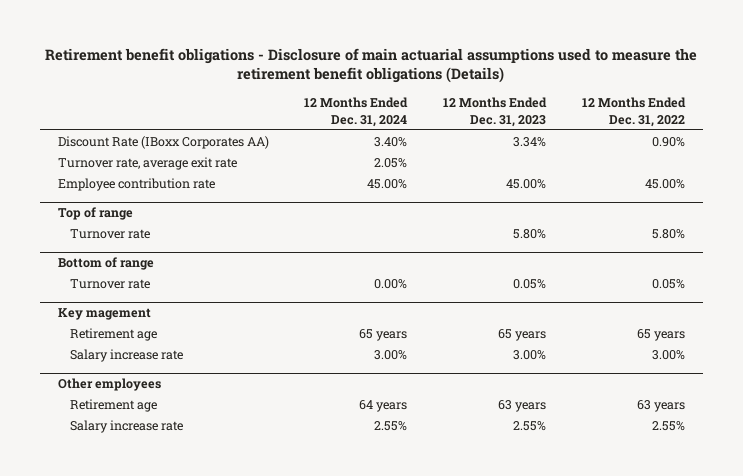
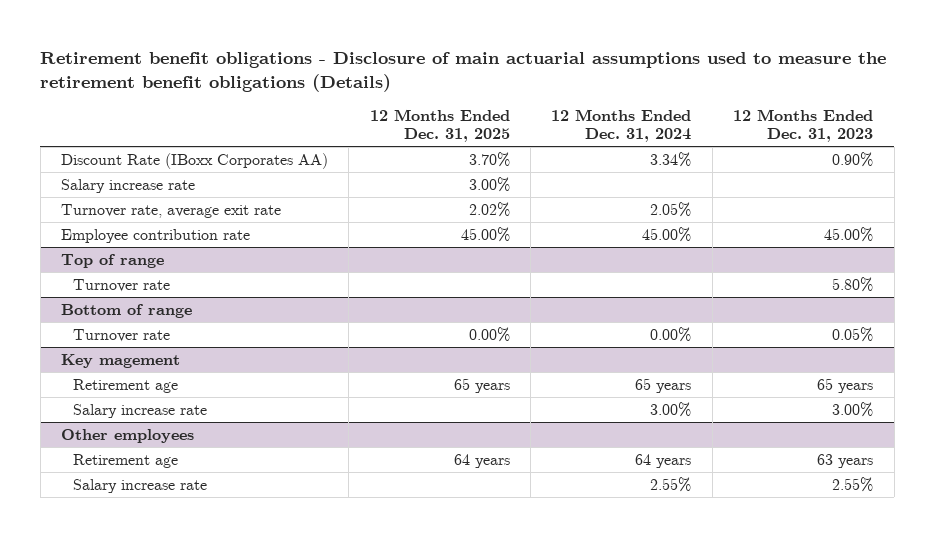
- | 12 Months Ended Dec. 31, 2024 | 12 Months Ended Dec. 31, 2023 | 12 Months Ended Dec. 31, 2022
+ | 12 Months Ended Dec. 31, 2025 | 12 Months Ended Dec. 31, 2024 | 12 Months Ended Dec. 31, 2023
- Discount Rate (IBoxx Corporates AA) | 3.40% | 3.34% | 0.90%
+ Discount Rate (IBoxx Corporates AA) | 3.70% | 3.34% | 0.90%
+ Salary increase rate | 3.00% | |

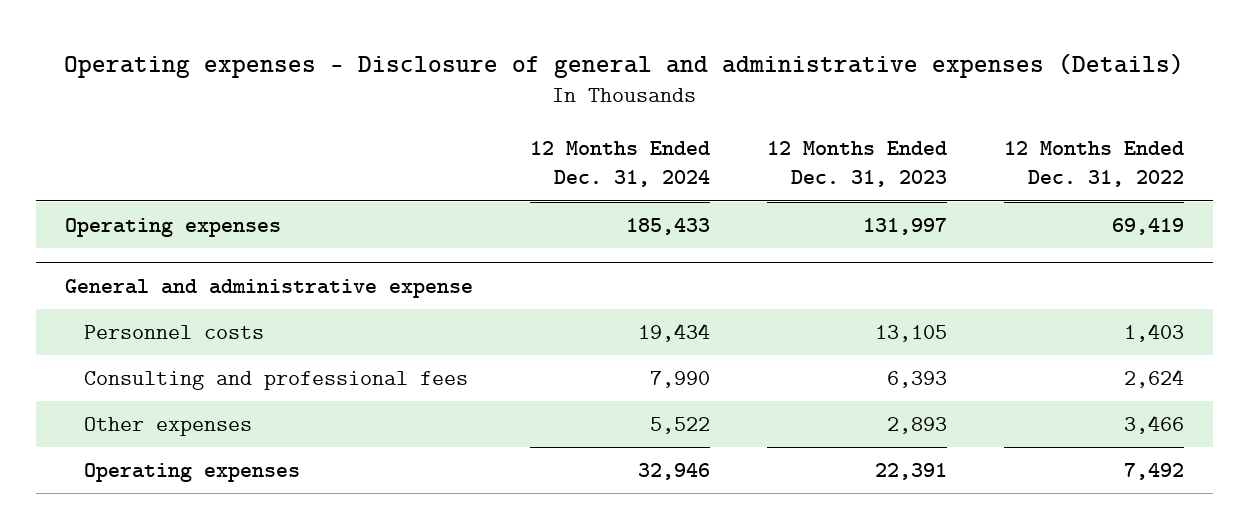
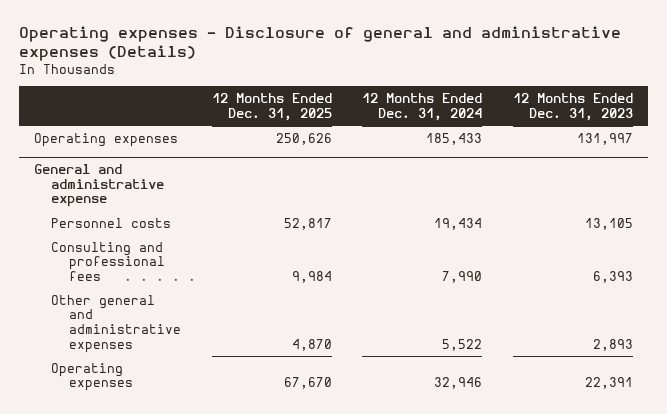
- | 12 Months Ended Dec. 31, 2024 | 12 Months Ended Dec. 31, 2023 | 12 Months Ended Dec. 31, 2022
+ | 12 Months Ended Dec. 31, 2025 | 12 Months Ended Dec. 31, 2024 | 12 Months Ended Dec. 31, 2023
@ General and administrative expense
- Other expenses | 5,522 | 2,893 | 3,466
+ Other general and administrative expenses | 4,870 | 5,522 | 2,893

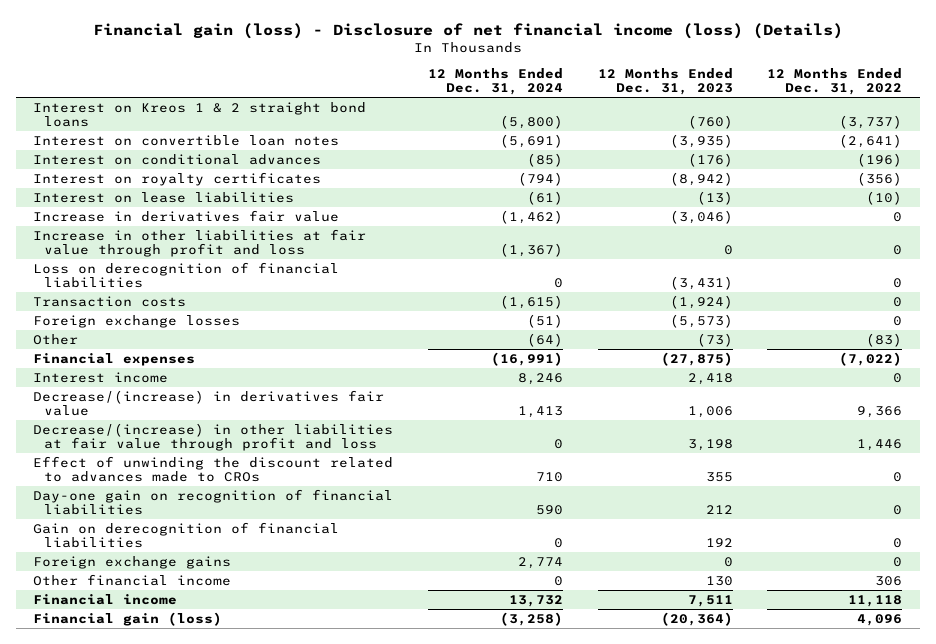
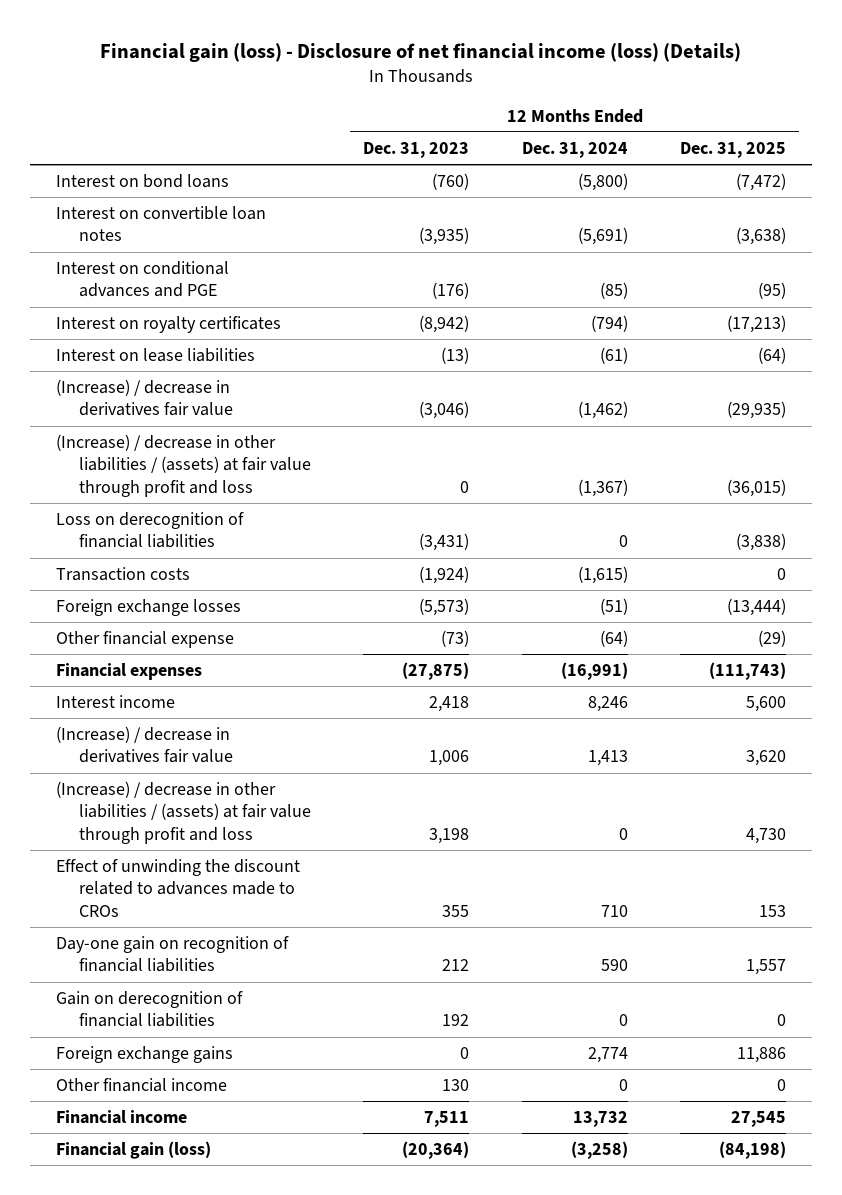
- | 12 Months Ended Dec. 31, 2024 | 12 Months Ended Dec. 31, 2023 | 12 Months Ended Dec. 31, 2022
+ | 12 Months Ended Dec. 31, 2023 | 12 Months Ended Dec. 31, 2024 | 12 Months Ended Dec. 31, 2025
- Interest on Kreos 1 & 2 straight bond loans | (5,800) | (760) | (3,737)
+ Interest on bond loans | (760) | (5,800) | (7,472)
- Interest on conditional advances | (85) | (176) | (196)
+ Interest on conditional advances and PGE | (176) | (85) | (95)
- Increase in derivatives fair value | (1,462) | (3,046) | 0
- Increase in other liabilities at fair value through profit and loss | (1,367) | 0 | 0
+ (Increase) / decrease in derivatives fair value | (3,046) | (1,462) | (29,935)
+ (Increase) / decrease in other liabilities / (assets) at fair value through profit and loss | 0 | (1,367) | (36,015)
- Other | (64) | (73) | (83)
+ Other financial expense | (73) | (64) | (29)
- Decrease/(increase) in derivatives fair value | 1,413 | 1,006 | 9,366
- Decrease/(increase) in other liabilities at fair value through profit and loss | 0 | 3,198 | 1,446
+ (Increase) / decrease in derivatives fair value | 1,006 | 1,413 | 3,620
+ (Increase) / decrease in other liabilities / (assets) at fair value through profit and loss | 3,198 | 0 | 4,730

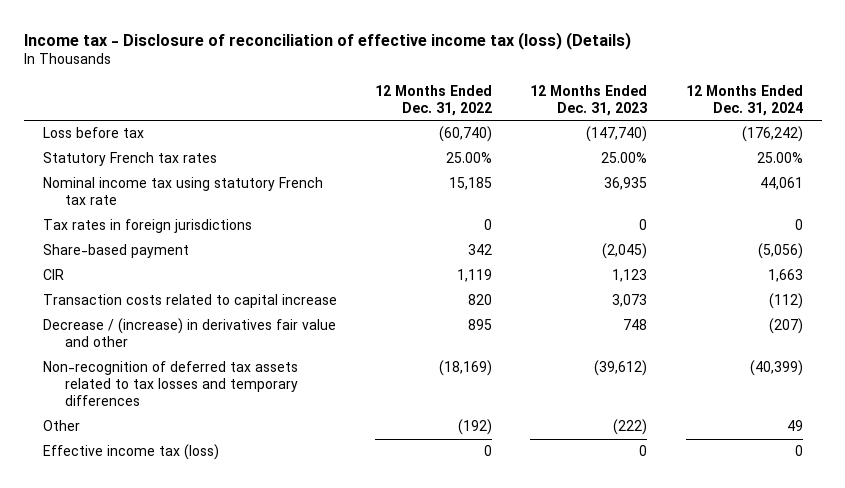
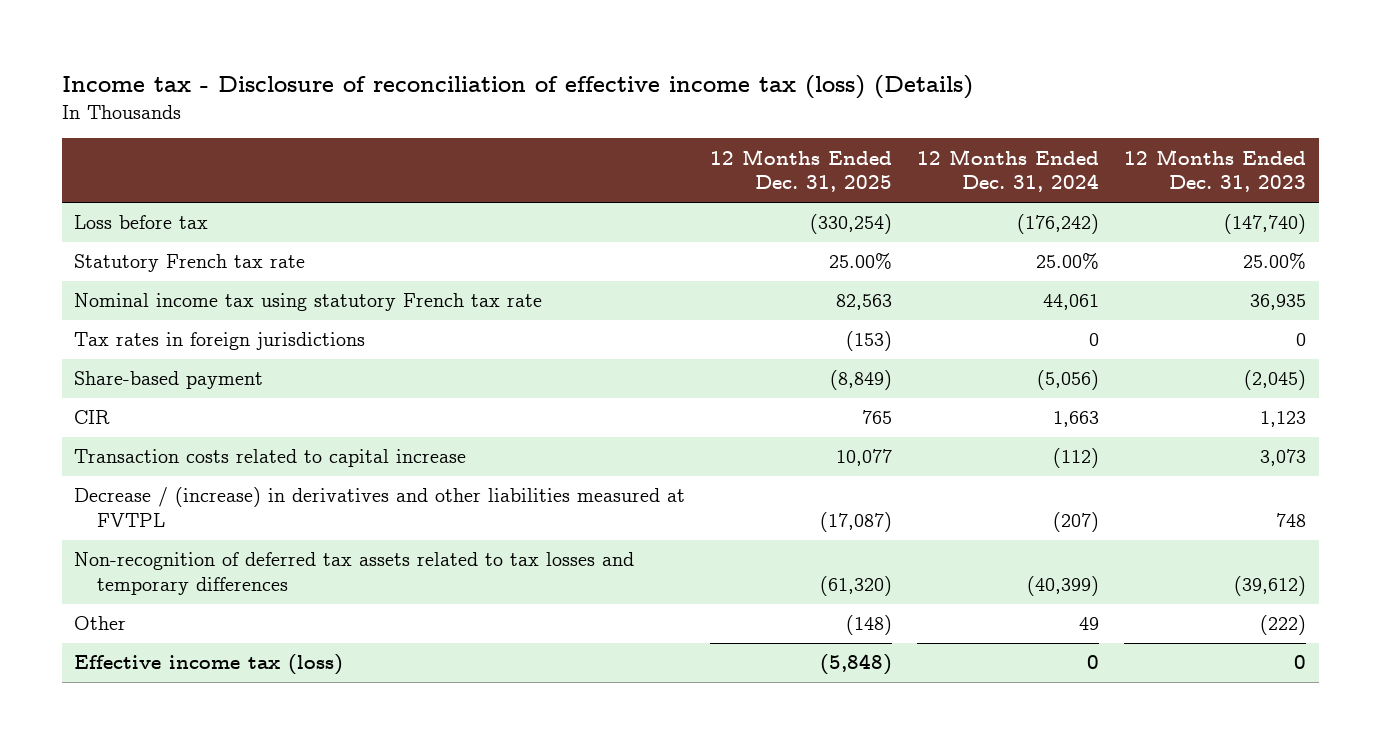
- | 12 Months Ended Dec. 31, 2022 | 12 Months Ended Dec. 31, 2023 | 12 Months Ended Dec. 31, 2024
+ | 12 Months Ended Dec. 31, 2025 | 12 Months Ended Dec. 31, 2024 | 12 Months Ended Dec. 31, 2023
- Statutory French tax rates | 25.00% | 25.00% | 25.00%
+ Statutory French tax rate | 25.00% | 25.00% | 25.00%
- Decrease / (increase) in derivatives fair value and other | 895 | 748 | (207)
+ Decrease / (increase) in derivatives and other liabilities measured at FVTPL | (17,087) | (207) | 748

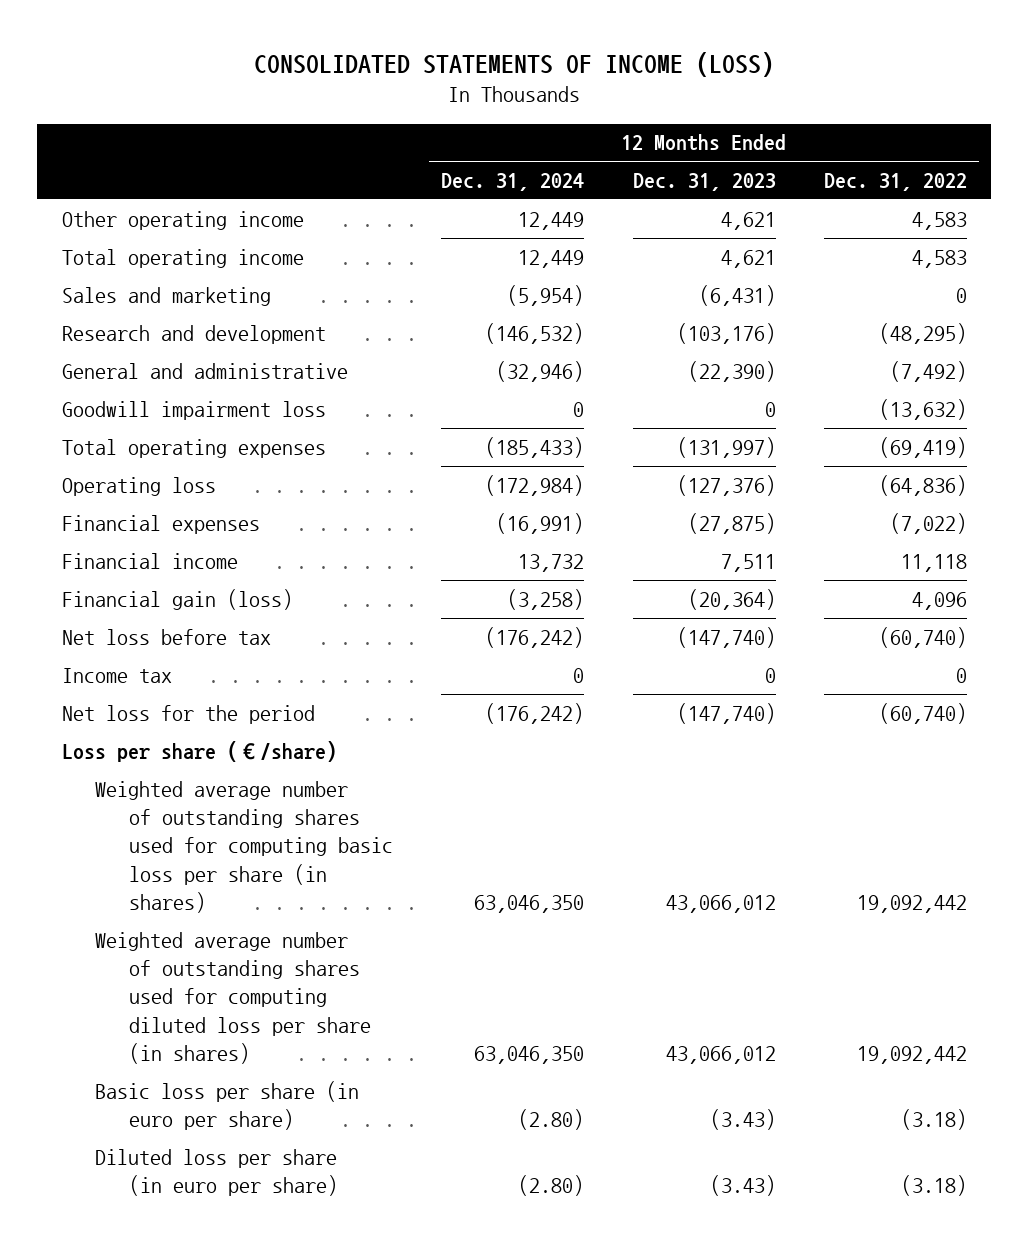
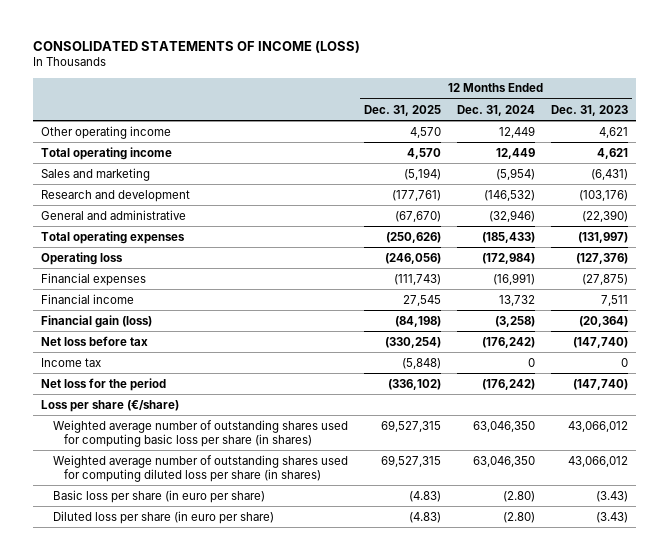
- | 12 Months Ended Dec. 31, 2024 | 12 Months Ended Dec. 31, 2023 | 12 Months Ended Dec. 31, 2022
+ | 12 Months Ended Dec. 31, 2025 | 12 Months Ended Dec. 31, 2024 | 12 Months Ended Dec. 31, 2023
- Goodwill impairment loss | 0 | 0 | (13,632)

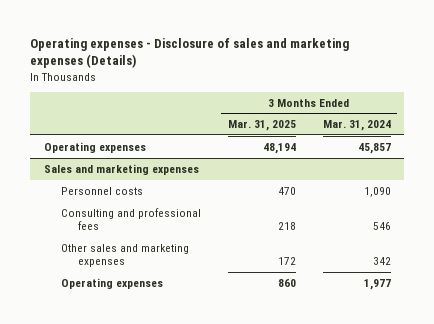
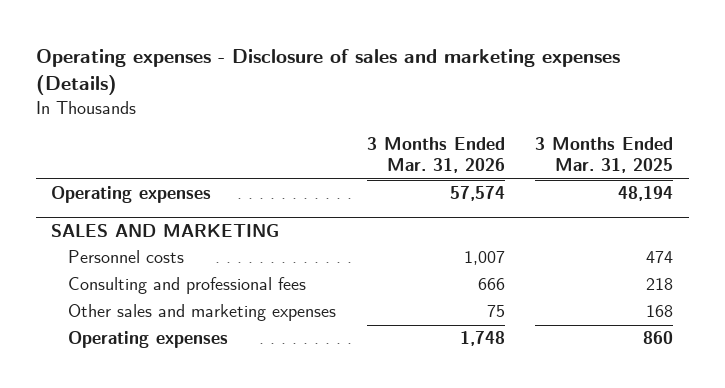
- | 3 Months Ended Mar. 31, 2025 | 3 Months Ended Mar. 31, 2024
+ | 3 Months Ended Mar. 31, 2026 | 3 Months Ended Mar. 31, 2025
- Sales and marketing expenses
- Personnel costs | 470 | 1,090
+ SALES AND MARKETING
+ Personnel costs | 1,007 | 474
- Other sales and marketing expenses | 172 | 342
+ Other sales and marketing expenses | 75 | 168

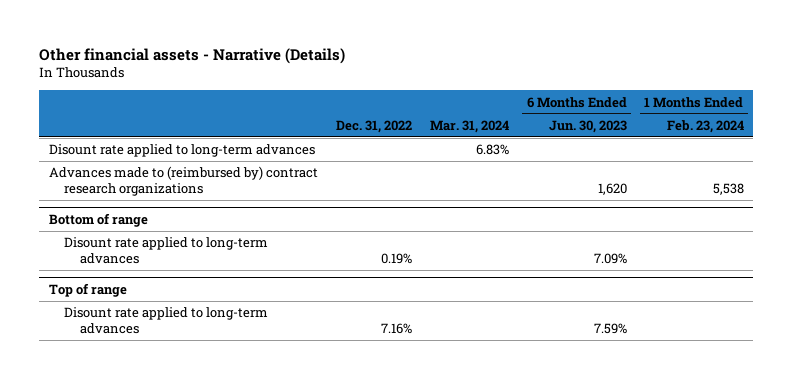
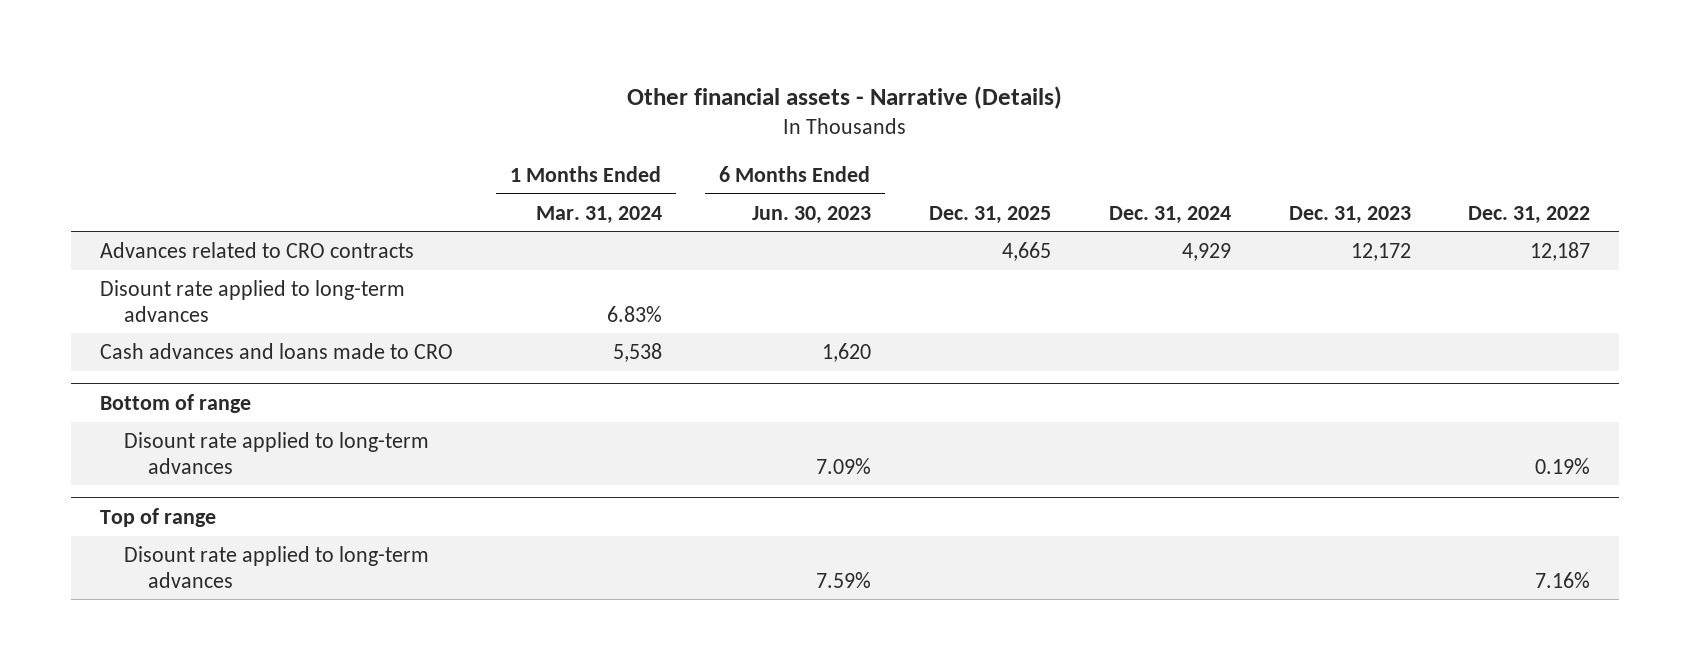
- | Dec. 31, 2022 | Mar. 31, 2024 | 6 Months Ended Jun. 30, 2023 | 1 Months Ended Feb. 23, 2024
+ | 1 Months Ended Mar. 31, 2024 | 6 Months Ended Jun. 30, 2023 | Dec. 31, 2025 | Dec. 31, 2024 | Dec. 31, 2023 | Dec. 31, 2022
+ Advances related to CRO contracts | | | 4,665 | 4,929 | 12,172 | 12,187
- Advances made to (reimbursed by) contract research organizations | | | 1,620 | 5,538
+ Cash advances and loans made to CRO | 5,538 | 1,620 | | | |

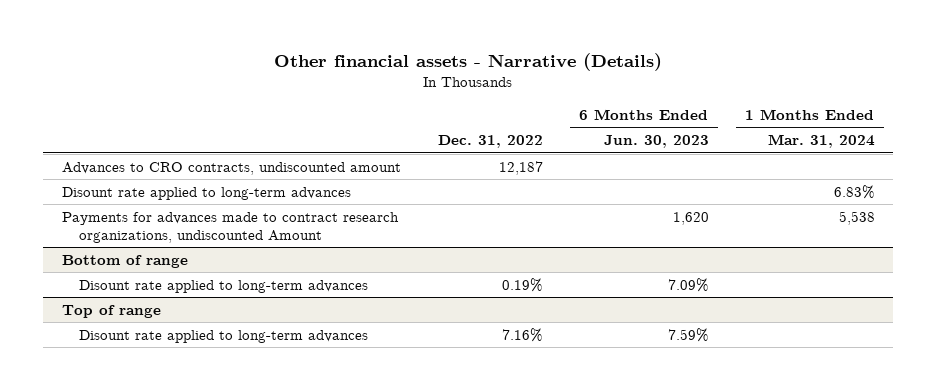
- | 1 Months Ended Mar. 31, 2024 | 6 Months Ended Jun. 30, 2023 | Dec. 31, 2025 | Dec. 31, 2024 | Dec. 31, 2023 | Dec. 31, 2022
+ | Dec. 31, 2022 | 6 Months Ended Jun. 30, 2023 | 1 Months Ended Mar. 31, 2024
- Advances related to CRO contracts | | | 4,665 | 4,929 | 12,172 | 12,187
+ Advances to CRO contracts, undiscounted amount | 12,187 | |
- Cash advances and loans made to CRO | 5,538 | 1,620 | | | |
+ Payments for advances made to contract research organizations, undiscounted Amount | | 1,620 | 5,538

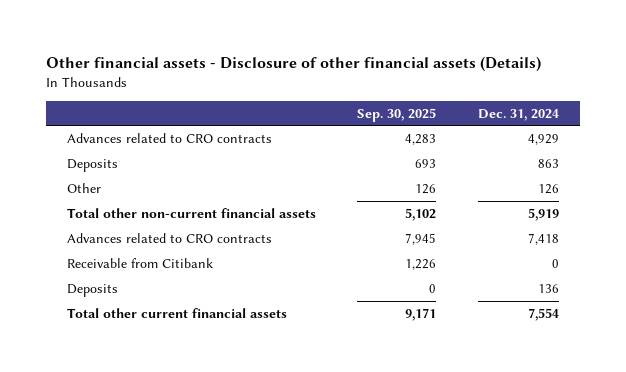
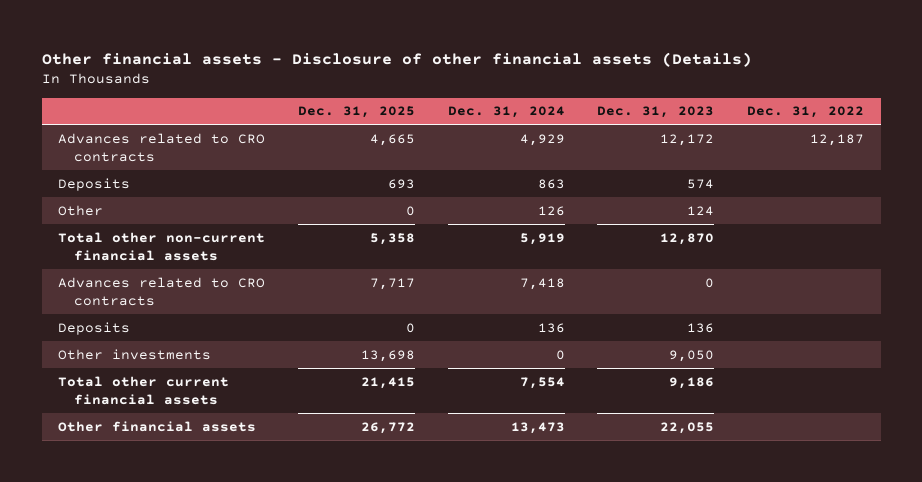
- | Sep. 30, 2025 | Dec. 31, 2024
+ | Dec. 31, 2025 | Dec. 31, 2024 | Dec. 31, 2023 | Dec. 31, 2022
- Receivable from Citibank | 1,226 | 0
+ Other investments | 13,698 | 0 | 9,050 |
+ Other financial assets | 26,772 | 13,473 | 22,055 |

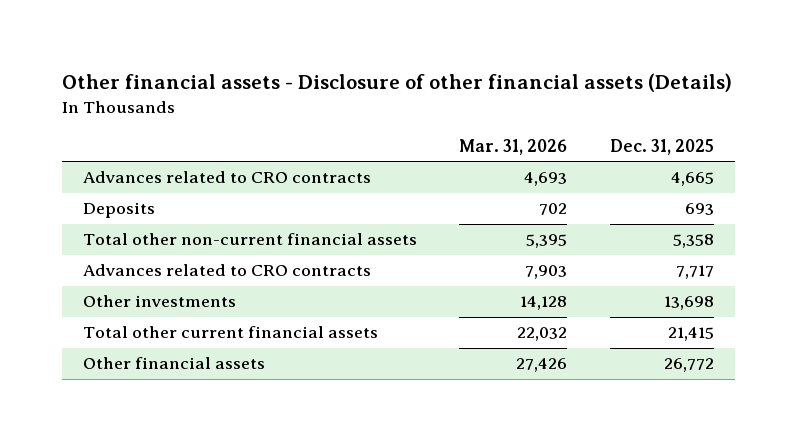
- | Dec. 31, 2025 | Dec. 31, 2024 | Dec. 31, 2023 | Dec. 31, 2022
+ | Mar. 31, 2026 | Dec. 31, 2025
- Other | 0 | 126 | 124 |
- Deposits | 0 | 136 | 136 |

